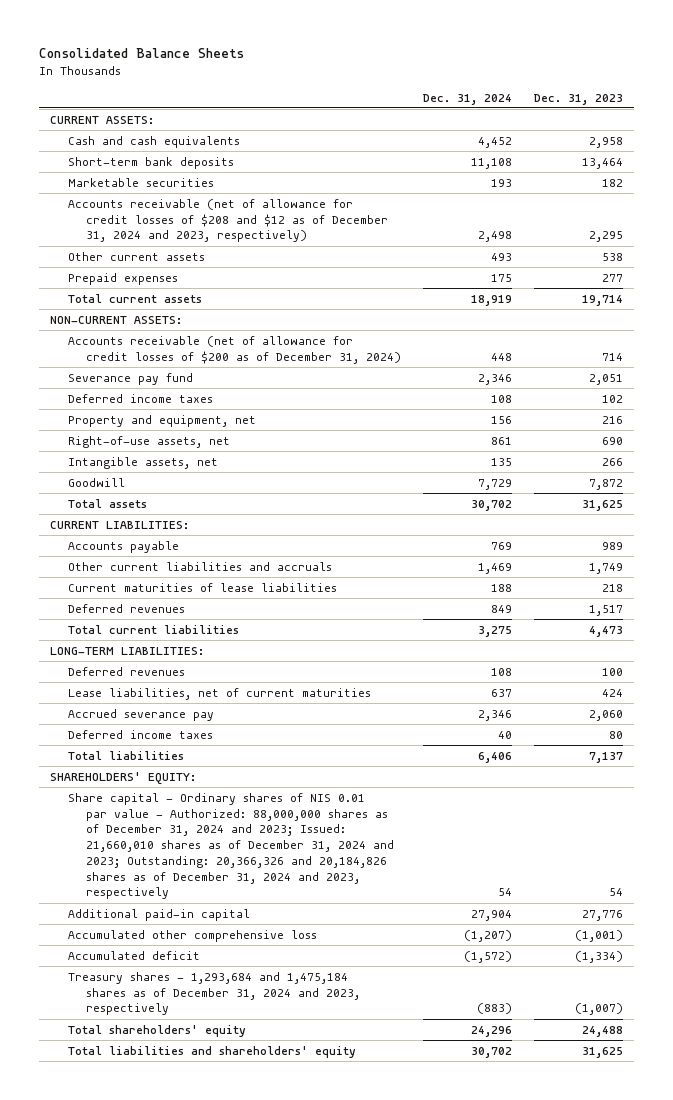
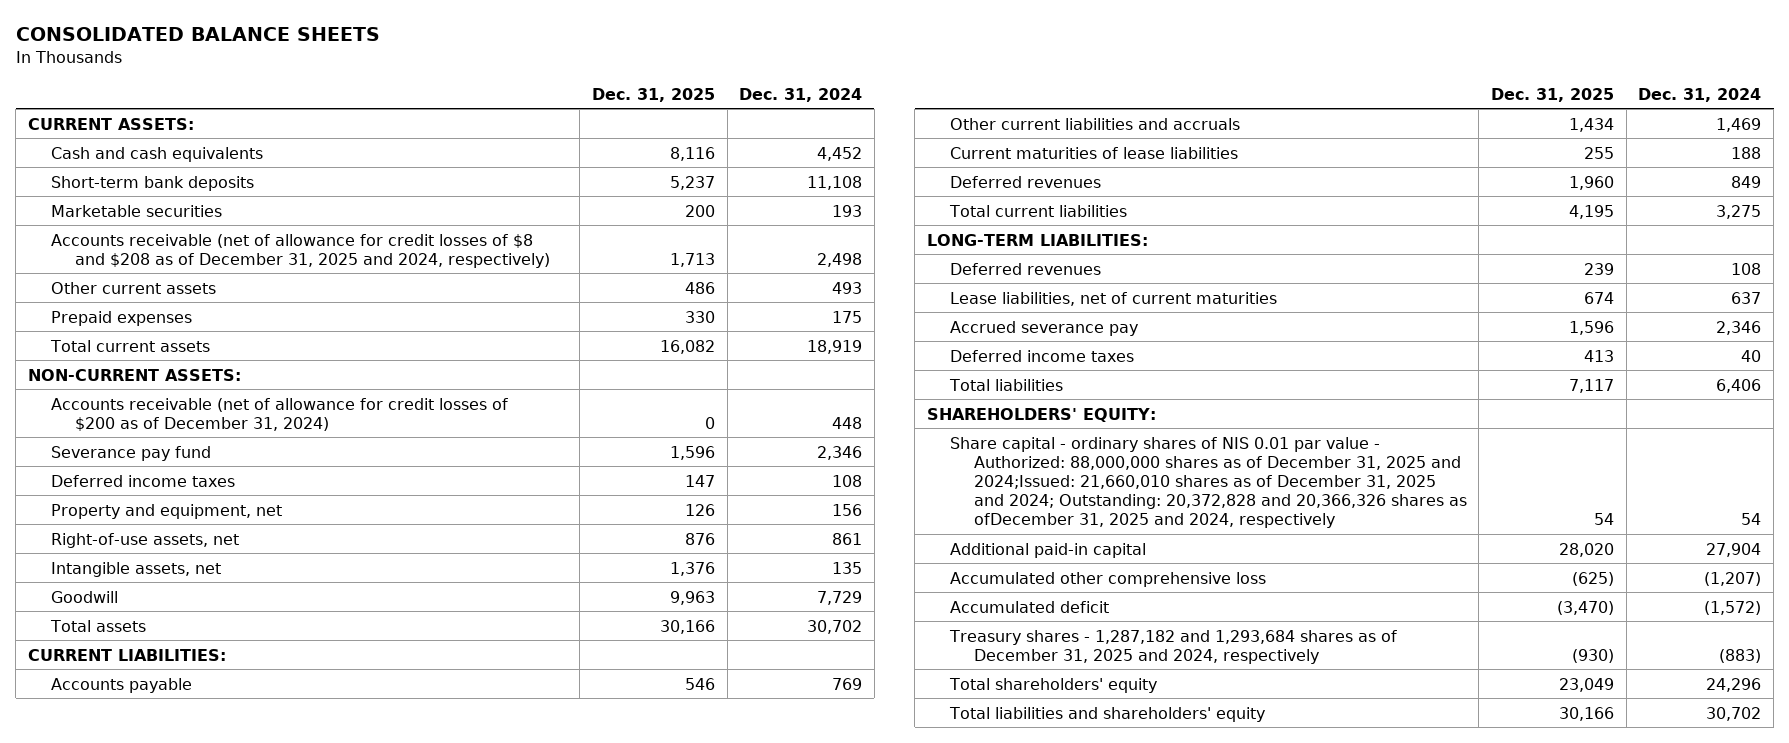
- Consolidated Balance Sheets
+ CONSOLIDATED BALANCE SHEETS
- | Dec. 31, 2024 | Dec. 31, 2023
+ | Dec. 31, 2025 | Dec. 31, 2024
- Accounts receivable (net of allowance for credit losses of $208 and $12 as of December 31, 2024 and 2023, respectively) | 2,498 | 2,295
+ Accounts receivable (net of allowance for credit losses of $8 and $208 as of December 31, 2025 and 2024, respectively) | 1,713 | 2,498
- Share capital - Ordinary shares of NIS 0.01 par value - Authorized: 88,000,000 shares as of December 31, 2024 and 2023; Issued: 21,660,010 shares as of December 31, 2024 and 2023; Outstanding: 20,366,326 and 20,184,826 shares as of December 31, 2024 and 2023, respectively | 54 | 54
+ Share capital - ordinary shares of NIS 0.01 par value - Authorized: 88,000,000 shares as of December 31, 2025 and 2024;Issued: 21,660,010 shares as of December 31, 2025 and 2024; Outstanding: 20,372,828 and 20,366,326 shares as ofDecember 31, 2025 and 2024, respectively | 54 | 54
- Treasury shares - 1,293,684 and 1,475,184 shares as of December 31, 2024 and 2023, respectively | (883) | (1,007)
+ Treasury shares - 1,287,182 and 1,293,684 shares as of December 31, 2025 and 2024, respectively | (930) | (883)

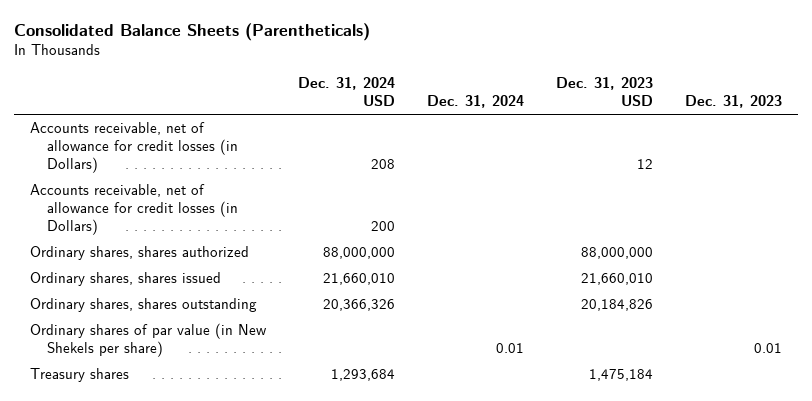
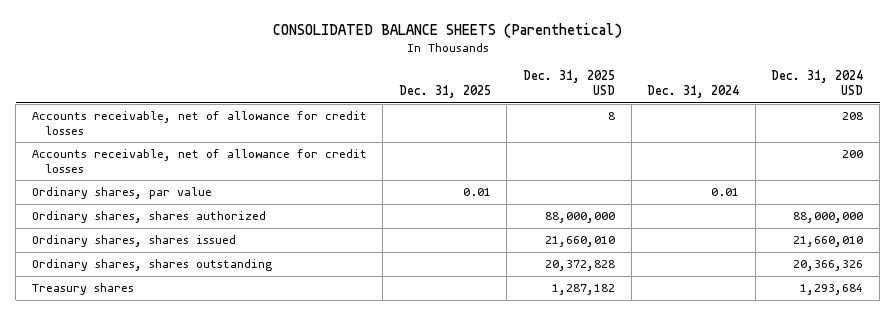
- Consolidated Balance Sheets (Parentheticals)
+ CONSOLIDATED BALANCE SHEETS (Parenthetical)
- | Dec. 31, 2024 USD | Dec. 31, 2024 | Dec. 31, 2023 USD | Dec. 31, 2023
+ | Dec. 31, 2025 | Dec. 31, 2025 USD | Dec. 31, 2024 | Dec. 31, 2024 USD
- Accounts receivable, net of allowance for credit losses (in Dollars) | 208 | | 12 |
- Accounts receivable, net of allowance for credit losses (in Dollars) | 200 | | |
+ Accounts receivable, net of allowance for credit losses | | 8 | | 208
+ Accounts receivable, net of allowance for credit losses | | | | 200
+ Ordinary shares, par value | 0.01 | | 0.01 |
- Ordinary shares of par value (in New Shekels per share) | | 0.01 | | 0.01

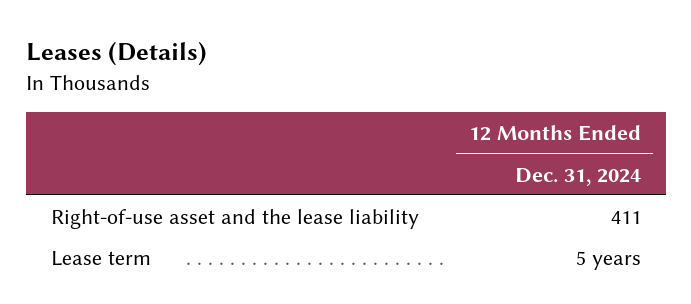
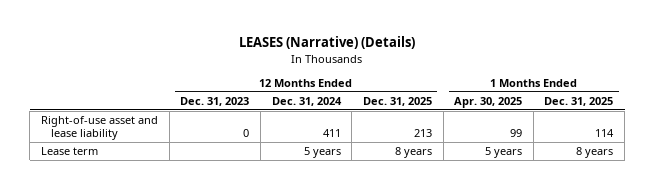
- Leases (Details)
+ LEASES (Narrative) (Details)
- | 12 Months Ended Dec. 31, 2024
+ | 12 Months Ended Dec. 31, 2023 | 12 Months Ended Dec. 31, 2024 | 12 Months Ended Dec. 31, 2025 | 1 Months Ended Apr. 30, 2025 | 1 Months Ended Dec. 31, 2025
- Right-of-use asset and the lease liability | 411
+ Right-of-use asset and lease liability | 0 | 411 | 213 | 99 | 114

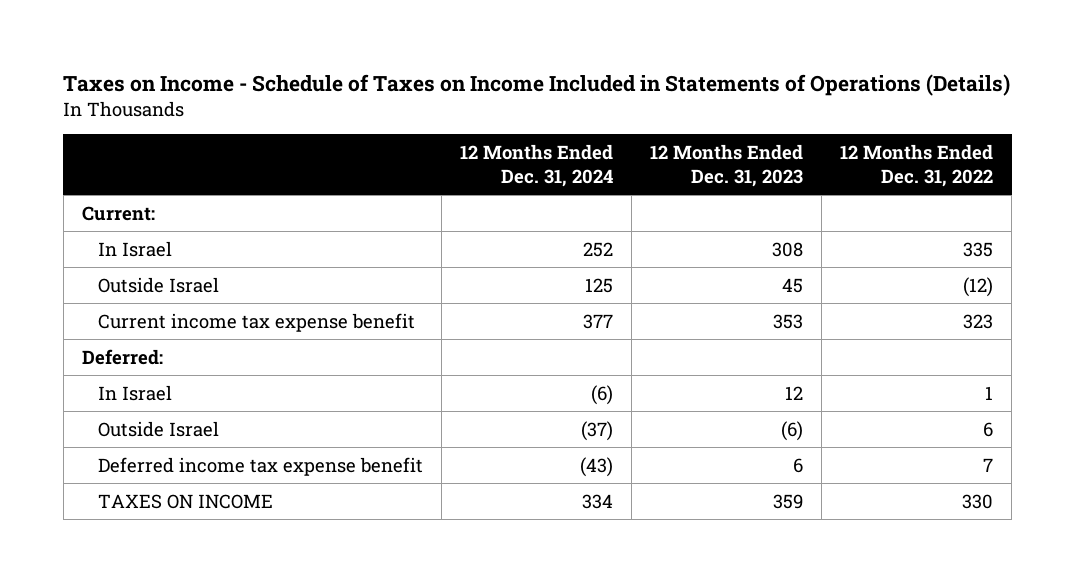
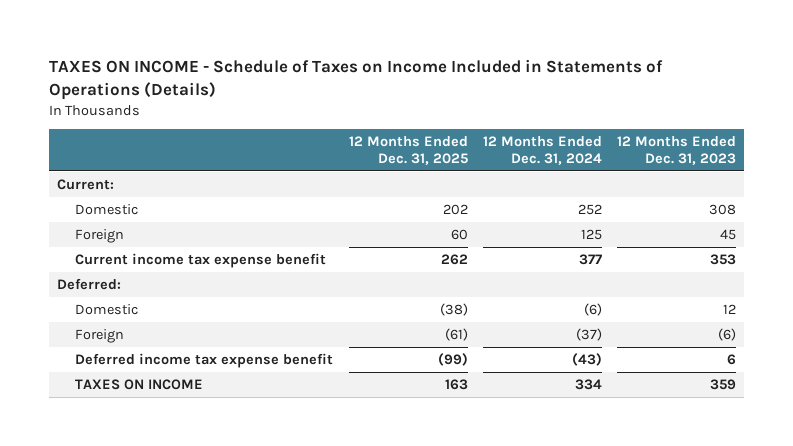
- Taxes on Income - Schedule of Taxes on Income Included in Statements of Operations (Details)
+ TAXES ON INCOME - Schedule of Taxes on Income Included in Statements of Operations (Details)
- | 12 Months Ended Dec. 31, 2024 | 12 Months Ended Dec. 31, 2023 | 12 Months Ended Dec. 31, 2022
+ | 12 Months Ended Dec. 31, 2025 | 12 Months Ended Dec. 31, 2024 | 12 Months Ended Dec. 31, 2023
- In Israel | 252 | 308 | 335
- Outside Israel | 125 | 45 | (12)
+ Domestic | 202 | 252 | 308
+ Foreign | 60 | 125 | 45
- In Israel | (6) | 12 | 1
- Outside Israel | (37) | (6) | 6
+ Domestic | (38) | (6) | 12
+ Foreign | (61) | (37) | (6)

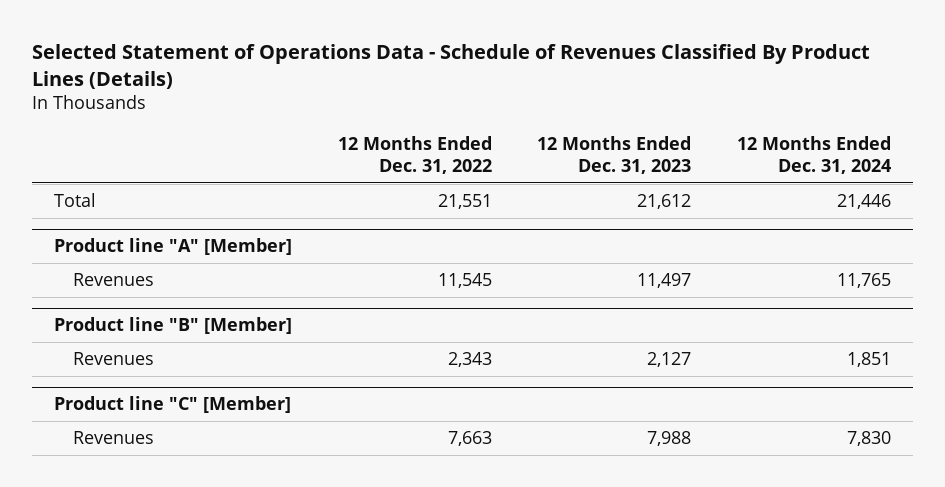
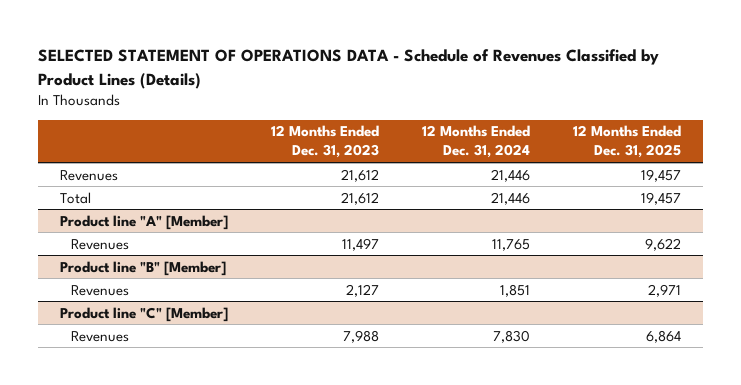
- Selected Statement of Operations Data - Schedule of Revenues Classified By Product Lines (Details)
+ SELECTED STATEMENT OF OPERATIONS DATA - Schedule of Revenues Classified by Product Lines (Details)
- | 12 Months Ended Dec. 31, 2022 | 12 Months Ended Dec. 31, 2023 | 12 Months Ended Dec. 31, 2024
+ | 12 Months Ended Dec. 31, 2023 | 12 Months Ended Dec. 31, 2024 | 12 Months Ended Dec. 31, 2025
+ Revenues | 21,612 | 21,446 | 19,457

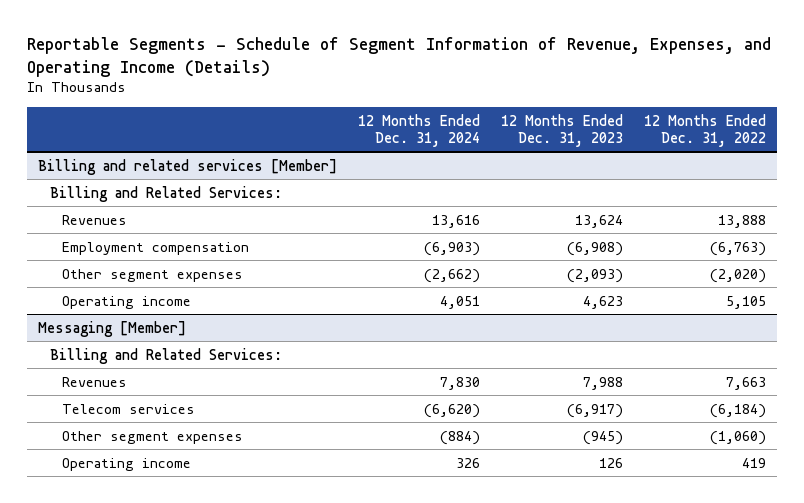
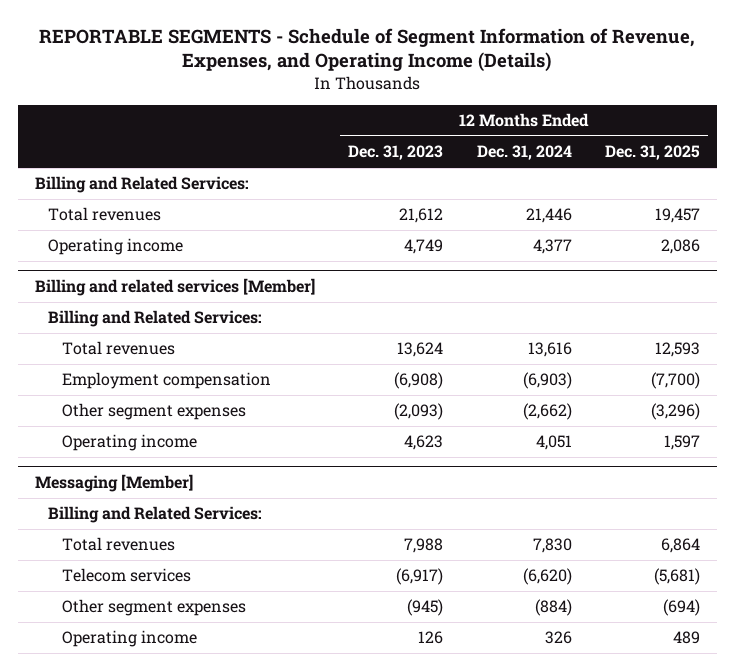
- Reportable Segments - Schedule of Segment Information of Revenue, Expenses, and Operating Income (Details)
+ REPORTABLE SEGMENTS - Schedule of Segment Information of Revenue, Expenses, and Operating Income (Details)
- | 12 Months Ended Dec. 31, 2024 | 12 Months Ended Dec. 31, 2023 | 12 Months Ended Dec. 31, 2022
+ | 12 Months Ended Dec. 31, 2023 | 12 Months Ended Dec. 31, 2024 | 12 Months Ended Dec. 31, 2025
+ Billing and Related Services:
+ Total revenues | 21,612 | 21,446 | 19,457
+ Operating income | 4,749 | 4,377 | 2,086
@ Billing and related services [Member]
- Revenues | 13,616 | 13,624 | 13,888
+ Total revenues | 13,624 | 13,616 | 12,593
@ Messaging [Member]
- Revenues | 7,830 | 7,988 | 7,663
+ Total revenues | 7,988 | 7,830 | 6,864

